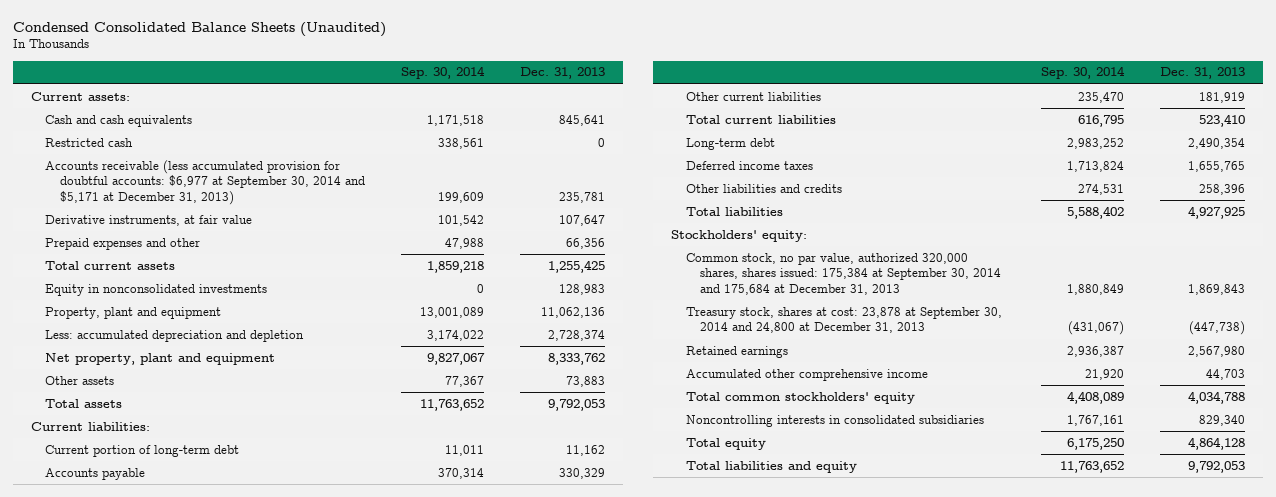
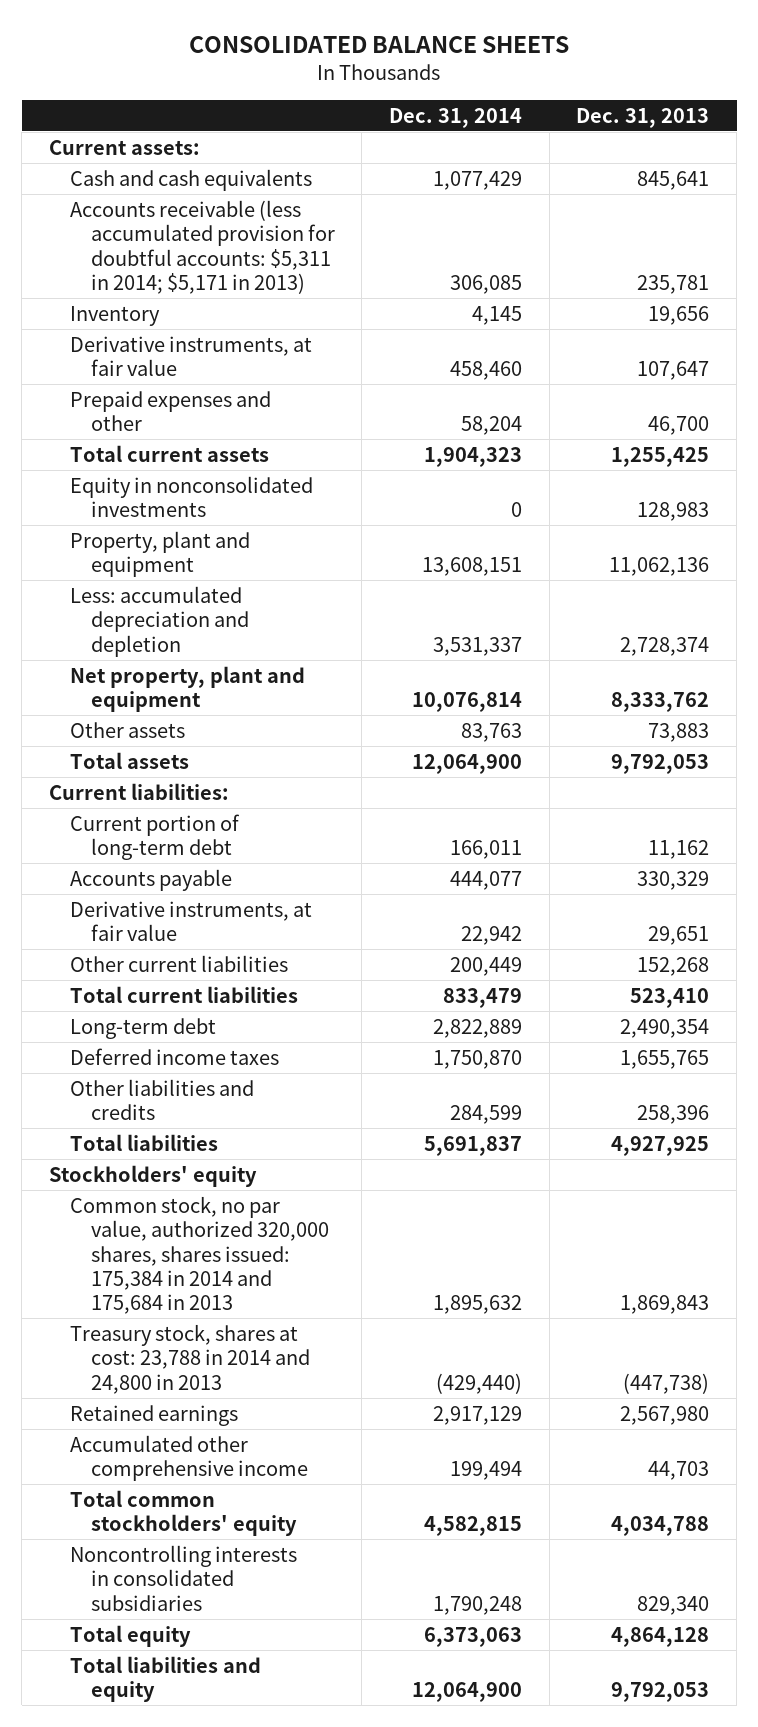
- Condensed Consolidated Balance Sheets (Unaudited)
+ CONSOLIDATED BALANCE SHEETS
- | Sep. 30, 2014 | Dec. 31, 2013
+ | Dec. 31, 2014 | Dec. 31, 2013
- Restricted cash | 338,561 | 0
- Accounts receivable (less accumulated provision for doubtful accounts: $6,977 at September 30, 2014 and $5,171 at December 31, 2013) | 199,609 | 235,781
+ Accounts receivable (less accumulated provision for doubtful accounts: $5,311 in 2014; $5,171 in 2013) | 306,085 | 235,781
+ Inventory | 4,145 | 19,656
- Prepaid expenses and other | 47,988 | 66,356
+ Prepaid expenses and other | 58,204 | 46,700
- Other current liabilities | 235,470 | 181,919
+ Derivative instruments, at fair value | 22,942 | 29,651
+ Other current liabilities | 200,449 | 152,268
- Stockholders' equity:
- Common stock, no par value, authorized 320,000 shares, shares issued: 175,384 at September 30, 2014 and 175,684 at December 31, 2013 | 1,880,849 | 1,869,843
- Treasury stock, shares at cost: 23,878 at September 30, 2014 and 24,800 at December 31, 2013 | (431,067) | (447,738)
+ Stockholders' equity
+ Common stock, no par value, authorized 320,000 shares, shares issued: 175,384 in 2014 and 175,684 in 2013 | 1,895,632 | 1,869,843
+ Treasury stock, shares at cost: 23,788 in 2014 and 24,800 in 2013 | (429,440) | (447,738)

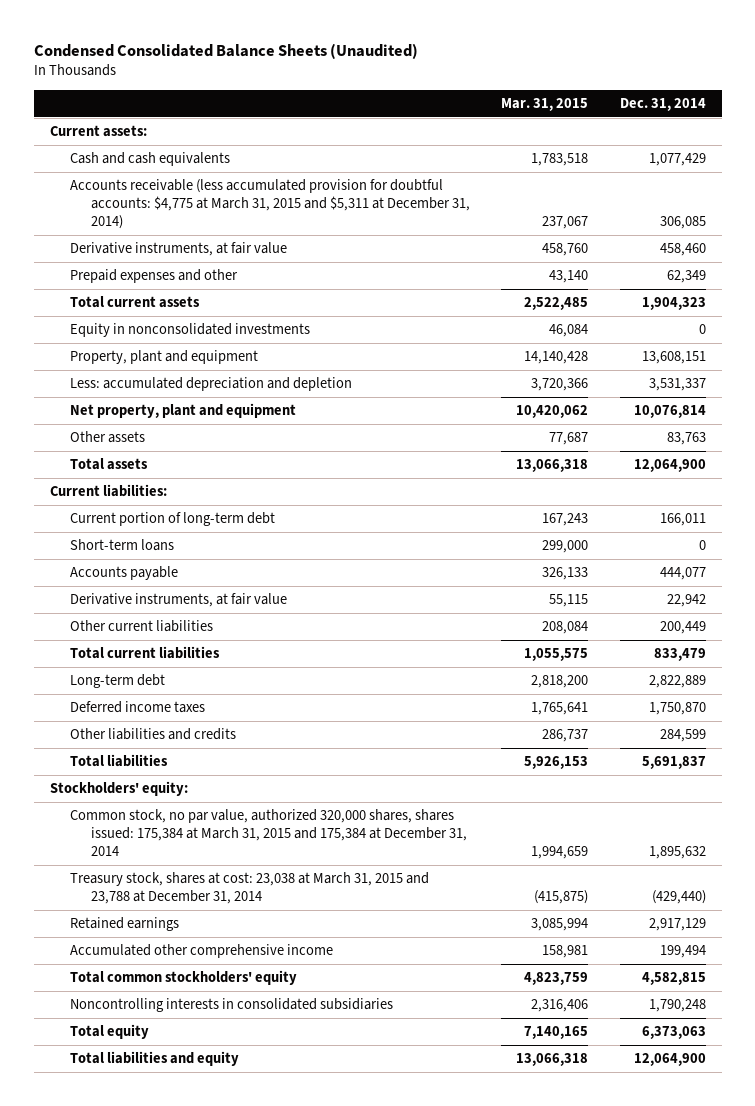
- CONSOLIDATED BALANCE SHEETS
+ Condensed Consolidated Balance Sheets (Unaudited)
- | Dec. 31, 2014 | Dec. 31, 2013
+ | Mar. 31, 2015 | Dec. 31, 2014
- Accounts receivable (less accumulated provision for doubtful accounts: $5,311 in 2014; $5,171 in 2013) | 306,085 | 235,781
- Inventory | 4,145 | 19,656
+ Accounts receivable (less accumulated provision for doubtful accounts: $4,775 at March 31, 2015 and $5,311 at December 31, 2014) | 237,067 | 306,085
- Prepaid expenses and other | 58,204 | 46,700
+ Prepaid expenses and other | 43,140 | 62,349
+ Short-term loans | 299,000 | 0
- Stockholders' equity
- Common stock, no par value, authorized 320,000 shares, shares issued: 175,384 in 2014 and 175,684 in 2013 | 1,895,632 | 1,869,843
- Treasury stock, shares at cost: 23,788 in 2014 and 24,800 in 2013 | (429,440) | (447,738)
+ Stockholders' equity:
+ Common stock, no par value, authorized 320,000 shares, shares issued: 175,384 at March 31, 2015 and 175,384 at December 31, 2014 | 1,994,659 | 1,895,632
+ Treasury stock, shares at cost: 23,038 at March 31, 2015 and 23,788 at December 31, 2014 | (415,875) | (429,440)

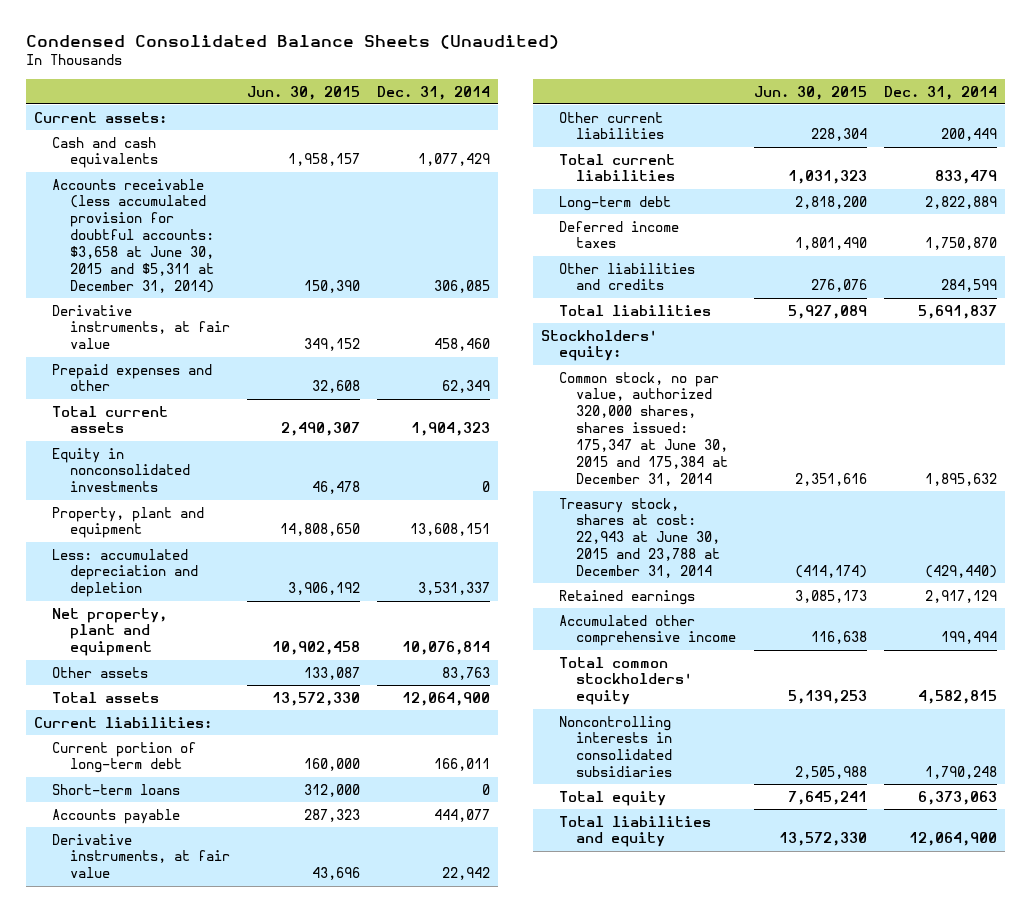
- | Mar. 31, 2015 | Dec. 31, 2014
+ | Jun. 30, 2015 | Dec. 31, 2014
- Accounts receivable (less accumulated provision for doubtful accounts: $4,775 at March 31, 2015 and $5,311 at December 31, 2014) | 237,067 | 306,085
+ Accounts receivable (less accumulated provision for doubtful accounts: $3,658 at June 30, 2015 and $5,311 at December 31, 2014) | 150,390 | 306,085
- Common stock, no par value, authorized 320,000 shares, shares issued: 175,384 at March 31, 2015 and 175,384 at December 31, 2014 | 1,994,659 | 1,895,632
- Treasury stock, shares at cost: 23,038 at March 31, 2015 and 23,788 at December 31, 2014 | (415,875) | (429,440)
+ Common stock, no par value, authorized 320,000 shares, shares issued: 175,347 at June 30, 2015 and 175,384 at December 31, 2014 | 2,351,616 | 1,895,632
+ Treasury stock, shares at cost: 22,943 at June 30, 2015 and 23,788 at December 31, 2014 | (414,174) | (429,440)

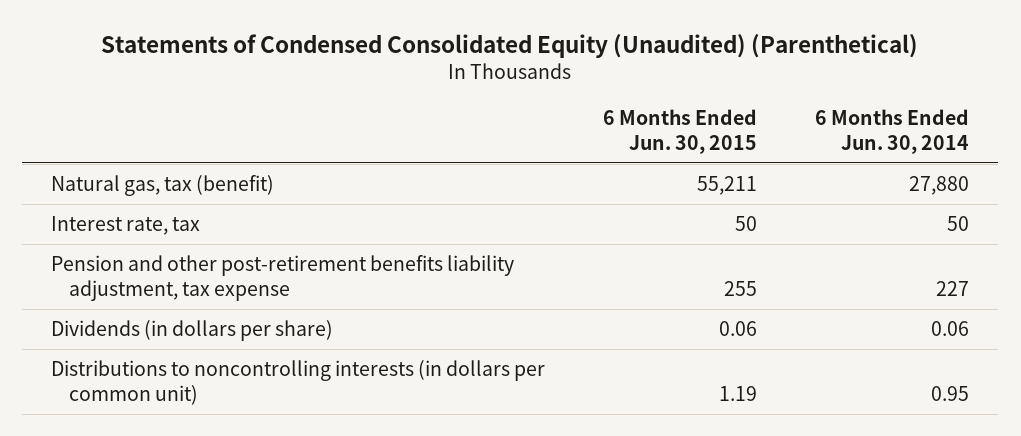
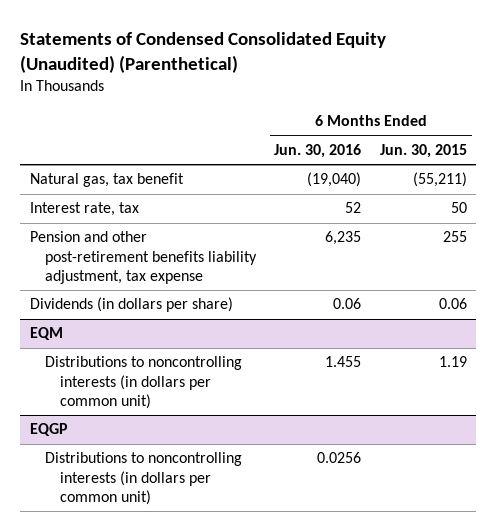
- | 6 Months Ended Jun. 30, 2015 | 6 Months Ended Jun. 30, 2014
+ | 6 Months Ended Jun. 30, 2016 | 6 Months Ended Jun. 30, 2015
- Natural gas, tax (benefit) | 55,211 | 27,880
+ Natural gas, tax benefit | (19,040) | (55,211)
+ EQM
+ EQGP
+ Distributions to noncontrolling interests (in dollars per common unit) | 0.0256 |

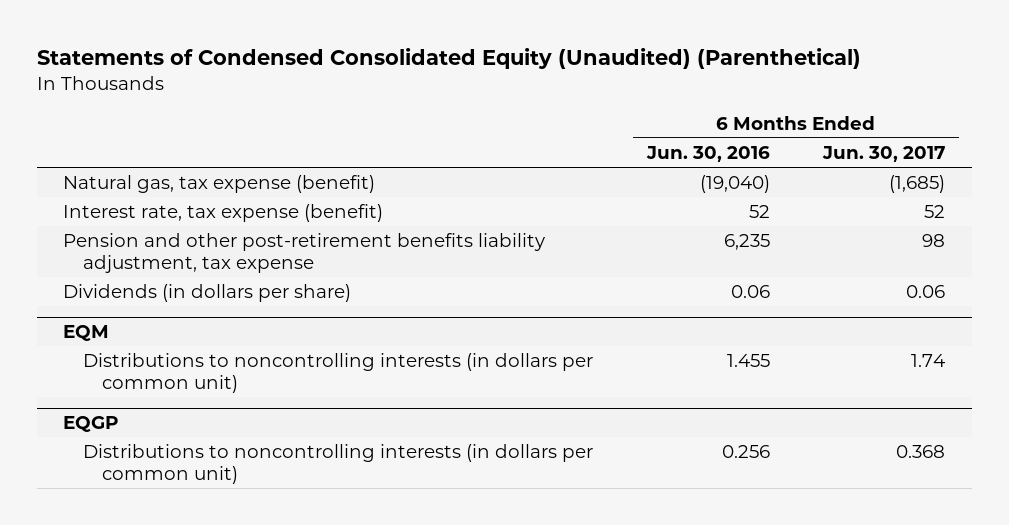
- | 6 Months Ended Jun. 30, 2016 | 6 Months Ended Jun. 30, 2015
+ | 6 Months Ended Jun. 30, 2016 | 6 Months Ended Jun. 30, 2017
- Natural gas, tax benefit | (19,040) | (55,211)
- Interest rate, tax | 52 | 50
+ Natural gas, tax expense (benefit) | (19,040) | (1,685)
+ Interest rate, tax expense (benefit) | 52 | 52
@ EQGP
- Distributions to noncontrolling interests (in dollars per common unit) | 0.0256 |
+ Distributions to noncontrolling interests (in dollars per common unit) | 0.256 | 0.368

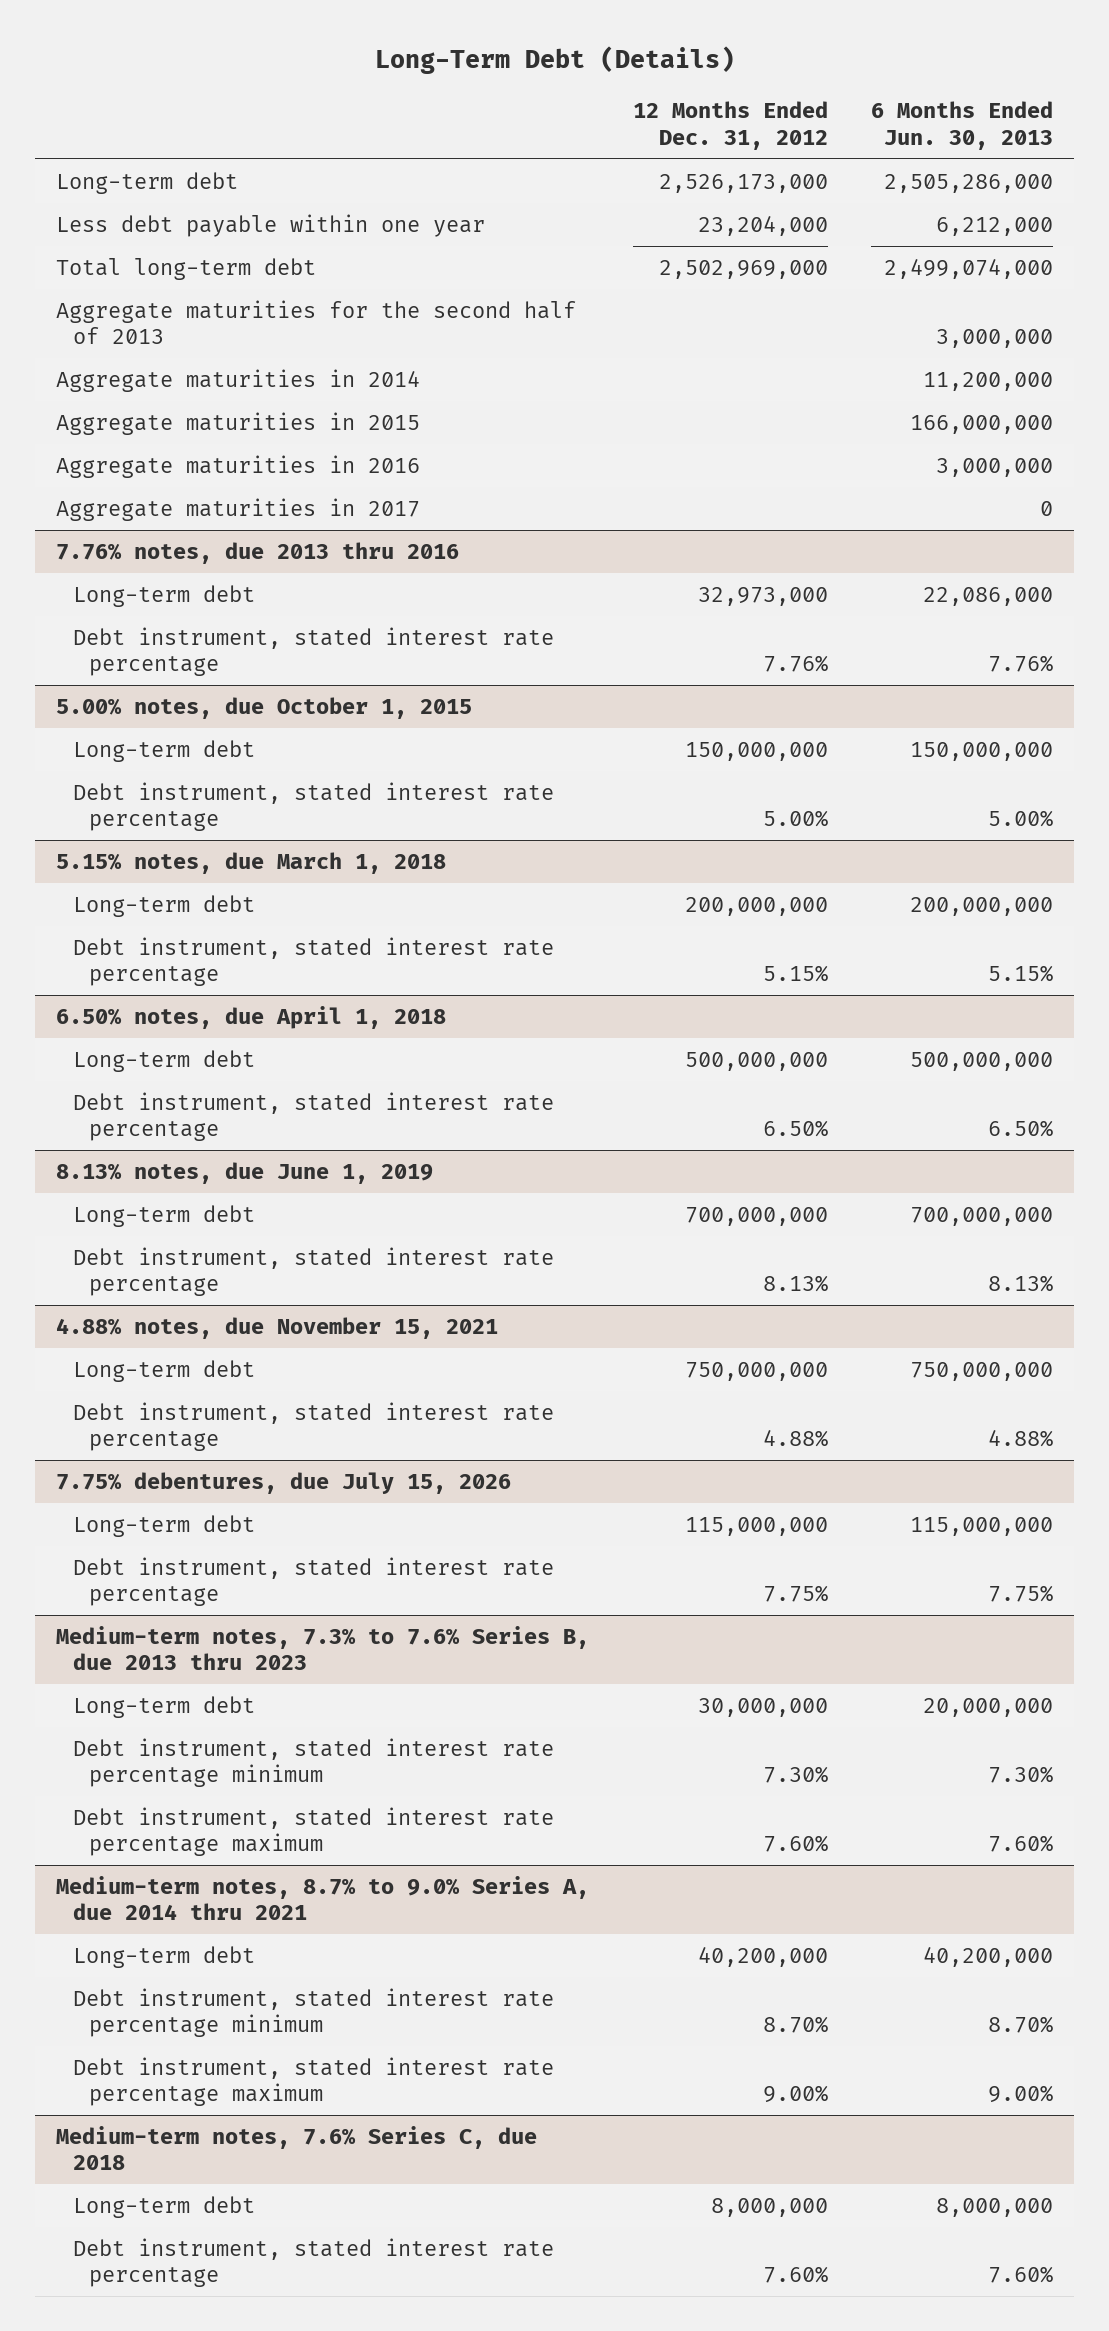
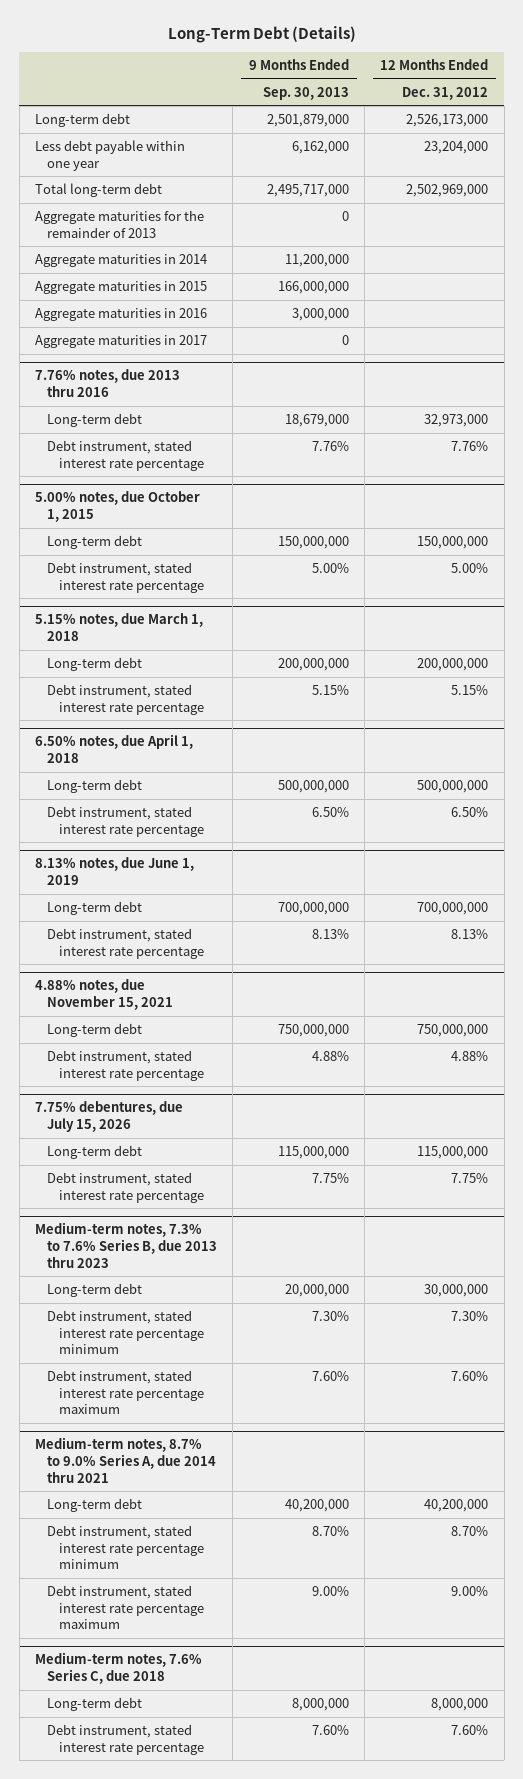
- | 12 Months Ended Dec. 31, 2012 | 6 Months Ended Jun. 30, 2013
+ | 9 Months Ended Sep. 30, 2013 | 12 Months Ended Dec. 31, 2012
- Aggregate maturities for the second half of 2013 | | 3,000,000
+ Aggregate maturities for the remainder of 2013 | 0 |

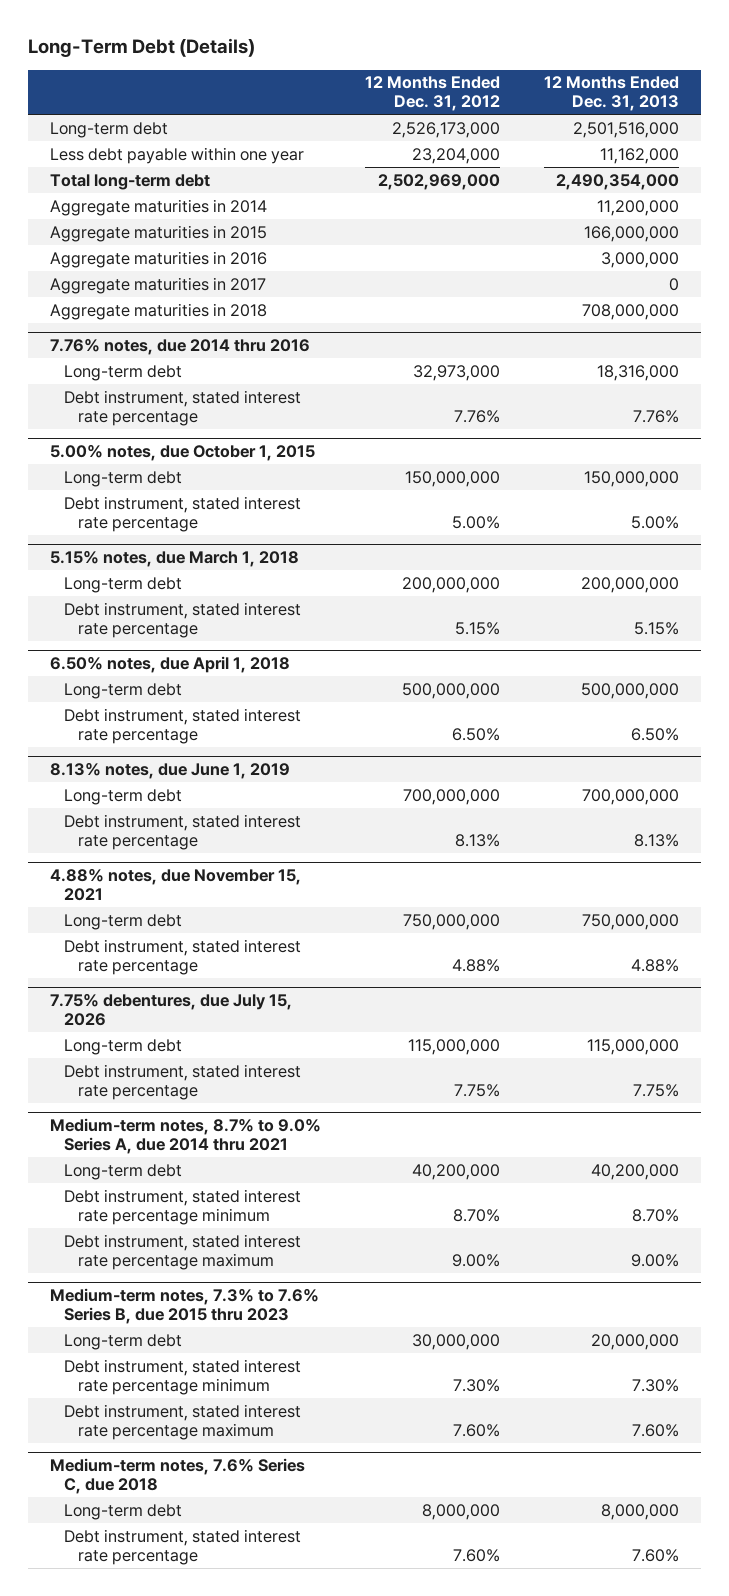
- | 9 Months Ended Sep. 30, 2013 | 12 Months Ended Dec. 31, 2012
+ | 12 Months Ended Dec. 31, 2012 | 12 Months Ended Dec. 31, 2013
- Aggregate maturities for the remainder of 2013 | 0 |
- 7.76% notes, due 2013 thru 2016
+ Aggregate maturities in 2018 | | 708,000,000
+ 7.76% notes, due 2014 thru 2016
- Medium-term notes, 7.3% to 7.6% Series B, due 2013 thru 2023
- Long-term debt | 20,000,000 | 30,000,000
- Debt instrument, stated interest rate percentage minimum | 7.30% | 7.30%
- Debt instrument, stated interest rate percentage maximum | 7.60% | 7.60%
+ Medium-term notes, 7.3% to 7.6% Series B, due 2015 thru 2023
+ Long-term debt | 30,000,000 | 20,000,000
+ Debt instrument, stated interest rate percentage minimum | 7.30% | 7.30%
+ Debt instrument, stated interest rate percentage maximum | 7.60% | 7.60%

